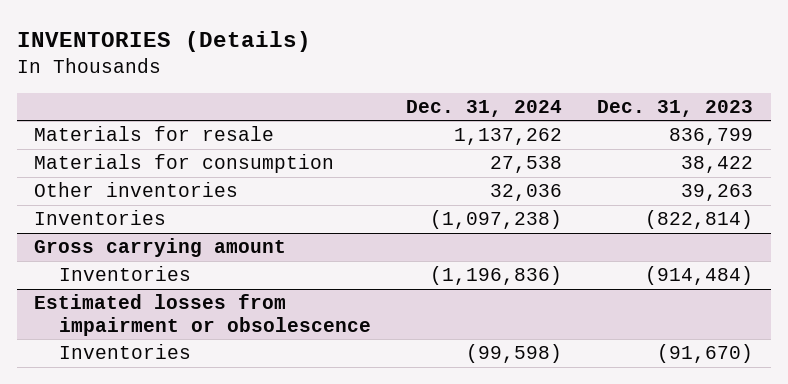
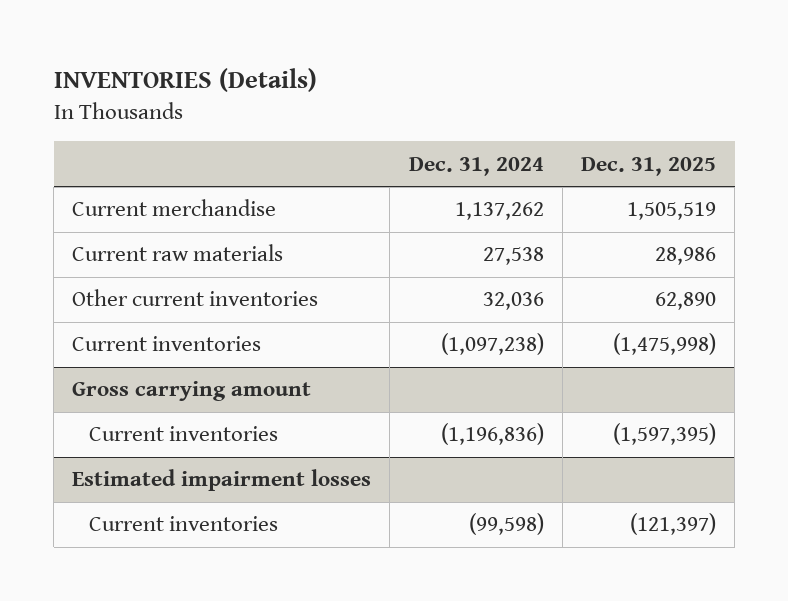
- | Dec. 31, 2024 | Dec. 31, 2023
+ | Dec. 31, 2024 | Dec. 31, 2025
- Materials for resale | 1,137,262 | 836,799
- Materials for consumption | 27,538 | 38,422
- Other inventories | 32,036 | 39,263
- Inventories | (1,097,238) | (822,814)
+ Current merchandise | 1,137,262 | 1,505,519
+ Current raw materials | 27,538 | 28,986
+ Other current inventories | 32,036 | 62,890
+ Current inventories | (1,097,238) | (1,475,998)
@ Gross carrying amount
- Inventories | (1,196,836) | (914,484)
- Estimated losses from impairment or obsolescence
- Inventories | (99,598) | (91,670)
@ Gross carrying amount
+ Current inventories | (1,196,836) | (1,597,395)
+ Estimated impairment losses
+ Current inventories | (99,598) | (121,397)

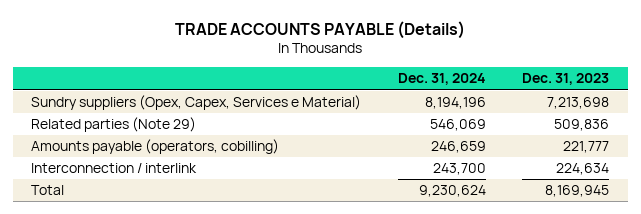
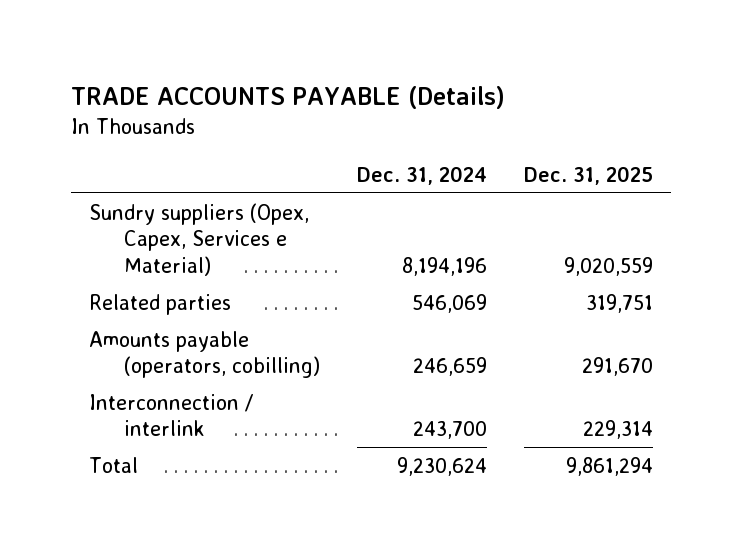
- | Dec. 31, 2024 | Dec. 31, 2023
+ | Dec. 31, 2024 | Dec. 31, 2025
- Related parties (Note 29) | 546,069 | 509,836
+ Related parties | 546,069 | 319,751

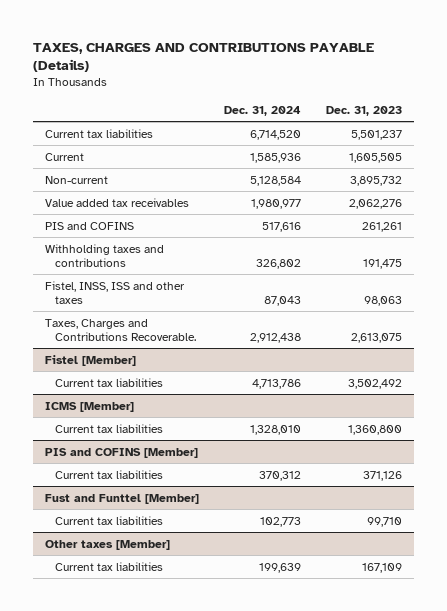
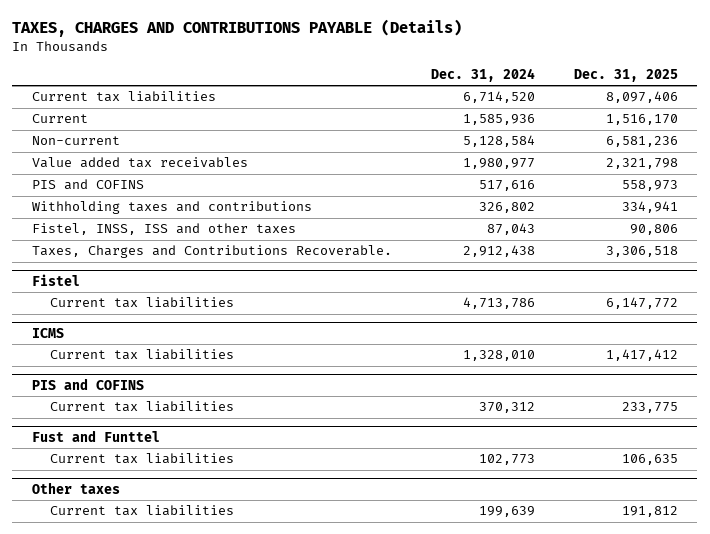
- | Dec. 31, 2024 | Dec. 31, 2023
+ | Dec. 31, 2024 | Dec. 31, 2025
- Fistel [Member]
+ Fistel
- ICMS [Member]
+ ICMS
- PIS and COFINS [Member]
+ PIS and COFINS
- Fust and Funttel [Member]
+ Fust and Funttel
- Other taxes [Member]
+ Other taxes

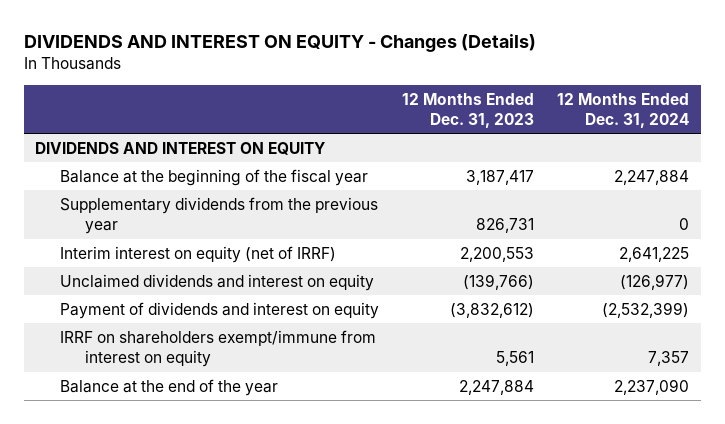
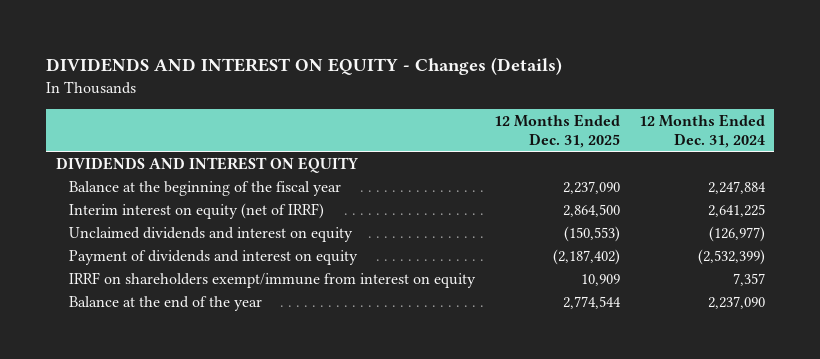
- | 12 Months Ended Dec. 31, 2023 | 12 Months Ended Dec. 31, 2024
+ | 12 Months Ended Dec. 31, 2025 | 12 Months Ended Dec. 31, 2024
- Supplementary dividends from the previous year | 826,731 | 0

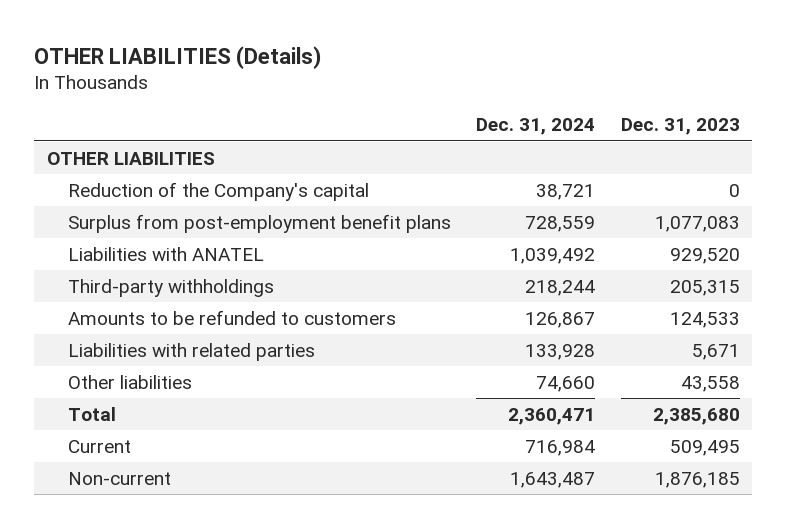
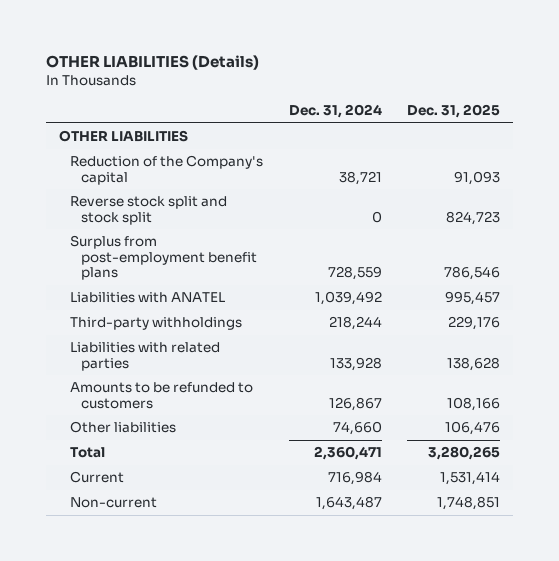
- | Dec. 31, 2024 | Dec. 31, 2023
+ | Dec. 31, 2024 | Dec. 31, 2025
+ Reverse stock split and stock split | 0 | 824,723
moved down: Amounts to be refunded to customers | 126,867 | 108,166

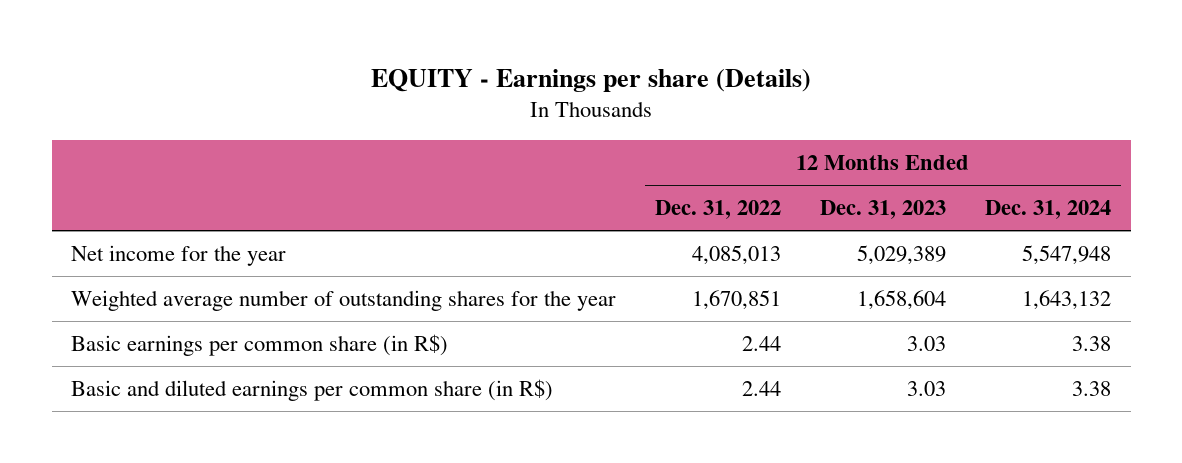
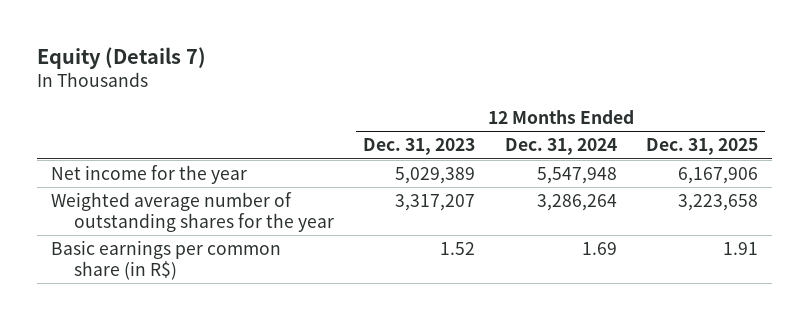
- EQUITY - Earnings per share (Details)
+ Equity (Details 7)
- | 12 Months Ended Dec. 31, 2022 | 12 Months Ended Dec. 31, 2023 | 12 Months Ended Dec. 31, 2024
+ | 12 Months Ended Dec. 31, 2023 | 12 Months Ended Dec. 31, 2024 | 12 Months Ended Dec. 31, 2025
- Weighted average number of outstanding shares for the year | 1,670,851 | 1,658,604 | 1,643,132
- Basic earnings per common share (in R$) | 2.44 | 3.03 | 3.38
- Basic and diluted earnings per common share (in R$) | 2.44 | 3.03 | 3.38
+ Weighted average number of outstanding shares for the year | 3,317,207 | 3,286,264 | 3,223,658
+ Basic earnings per common share (in R$) | 1.52 | 1.69 | 1.91

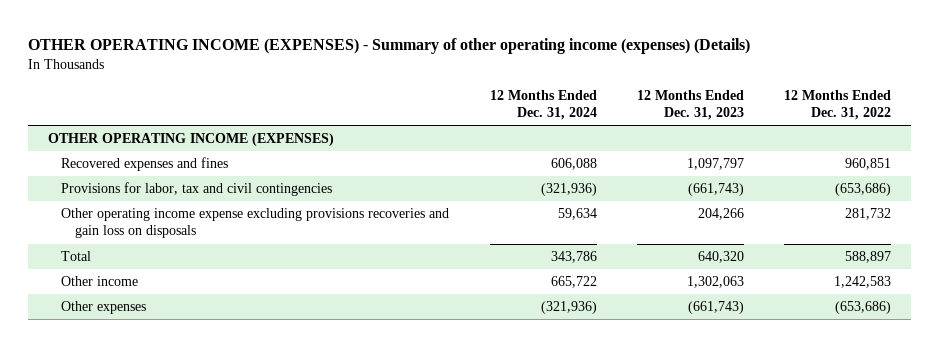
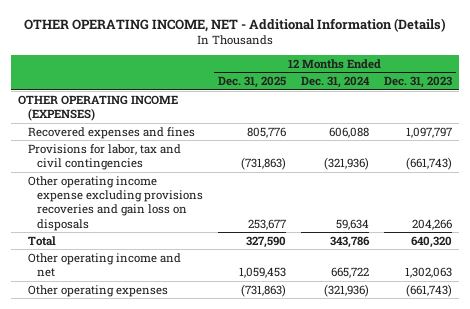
- OTHER OPERATING INCOME (EXPENSES) - Summary of other operating income (expenses) (Details)
+ OTHER OPERATING INCOME, NET - Additional Information (Details)
- | 12 Months Ended Dec. 31, 2024 | 12 Months Ended Dec. 31, 2023 | 12 Months Ended Dec. 31, 2022
+ | 12 Months Ended Dec. 31, 2025 | 12 Months Ended Dec. 31, 2024 | 12 Months Ended Dec. 31, 2023
- Other income | 665,722 | 1,302,063 | 1,242,583
- Other expenses | (321,936) | (661,743) | (653,686)
+ Other operating income and net | 1,059,453 | 665,722 | 1,302,063
+ Other operating expenses | (731,863) | (321,936) | (661,743)

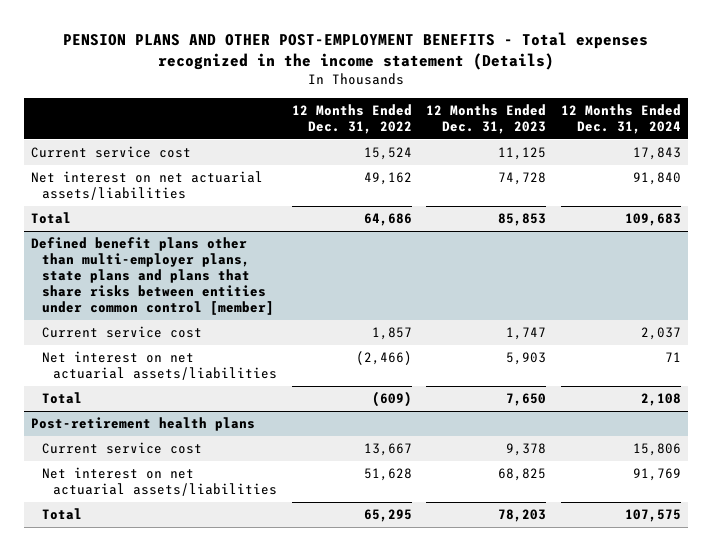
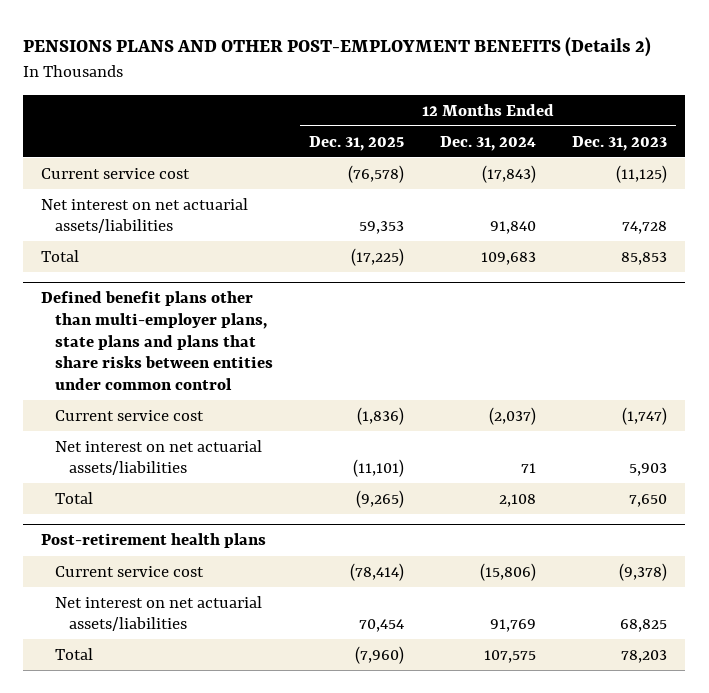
- PENSION PLANS AND OTHER POST-EMPLOYMENT BENEFITS - Total expenses recognized in the income statement (Details)
+ PENSIONS PLANS AND OTHER POST-EMPLOYMENT BENEFITS (Details 2)
- | 12 Months Ended Dec. 31, 2022 | 12 Months Ended Dec. 31, 2023 | 12 Months Ended Dec. 31, 2024
+ | 12 Months Ended Dec. 31, 2025 | 12 Months Ended Dec. 31, 2024 | 12 Months Ended Dec. 31, 2023
- Current service cost | 15,524 | 11,125 | 17,843
+ Current service cost | (76,578) | (17,843) | (11,125)
- Defined benefit plans other than multi-employer plans, state plans and plans that share risks between entities under common control [member]
- Current service cost | 1,857 | 1,747 | 2,037
+ Defined benefit plans other than multi-employer plans, state plans and plans that share risks between entities under common control
+ Current service cost | (1,836) | (2,037) | (1,747)
@ Post-retirement health plans
- Current service cost | 13,667 | 9,378 | 15,806
+ Current service cost | (78,414) | (15,806) | (9,378)

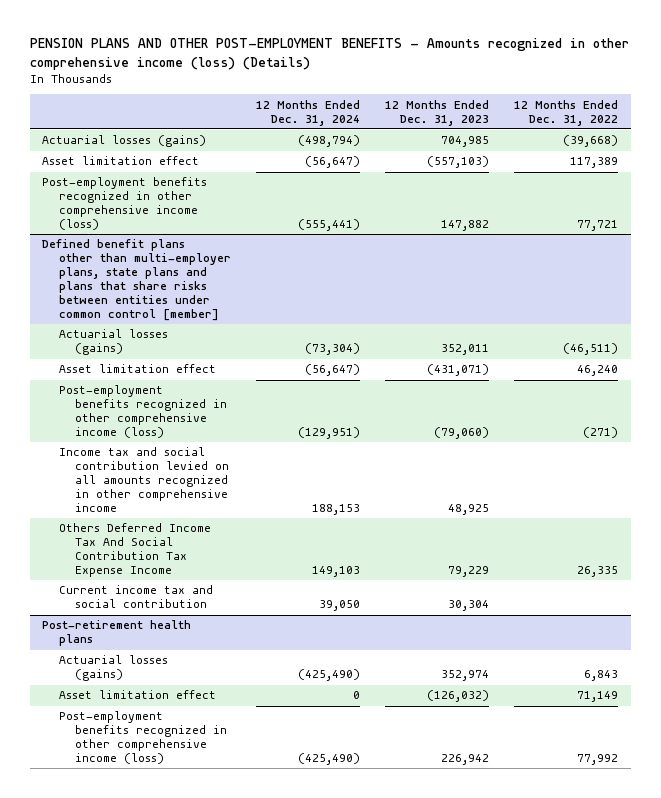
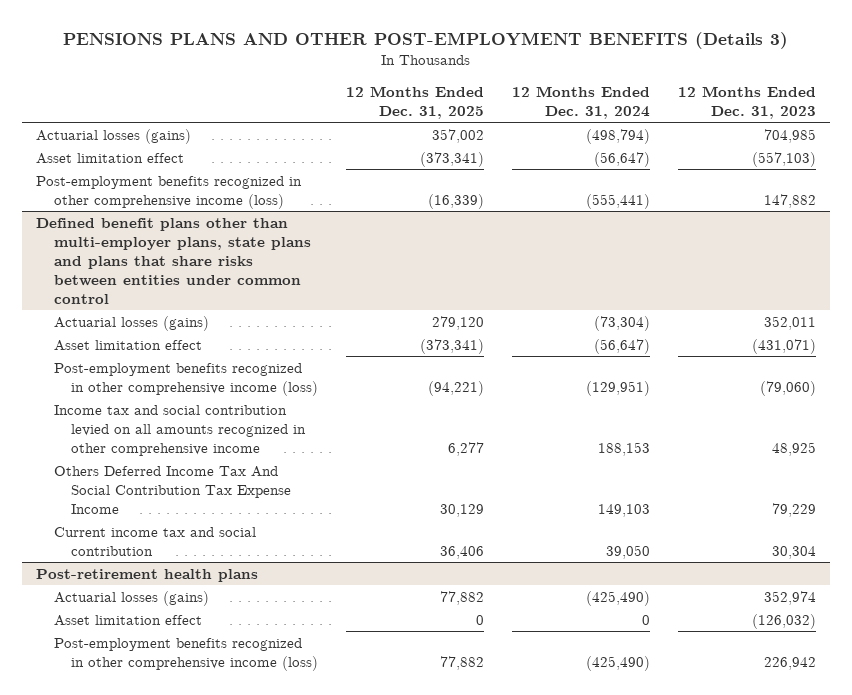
- PENSION PLANS AND OTHER POST-EMPLOYMENT BENEFITS - Amounts recognized in other comprehensive income (loss) (Details)
+ PENSIONS PLANS AND OTHER POST-EMPLOYMENT BENEFITS (Details 3)
- | 12 Months Ended Dec. 31, 2024 | 12 Months Ended Dec. 31, 2023 | 12 Months Ended Dec. 31, 2022
+ | 12 Months Ended Dec. 31, 2025 | 12 Months Ended Dec. 31, 2024 | 12 Months Ended Dec. 31, 2023
- Defined benefit plans other than multi-employer plans, state plans and plans that share risks between entities under common control [member]
+ Defined benefit plans other than multi-employer plans, state plans and plans that share risks between entities under common control

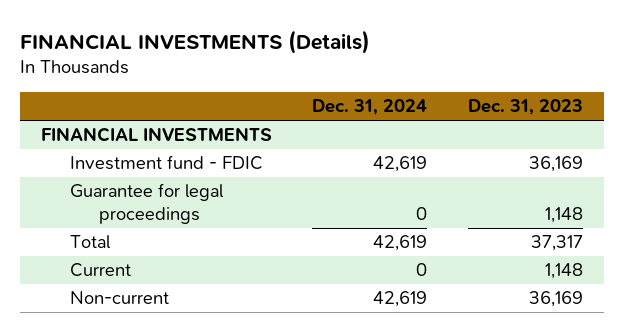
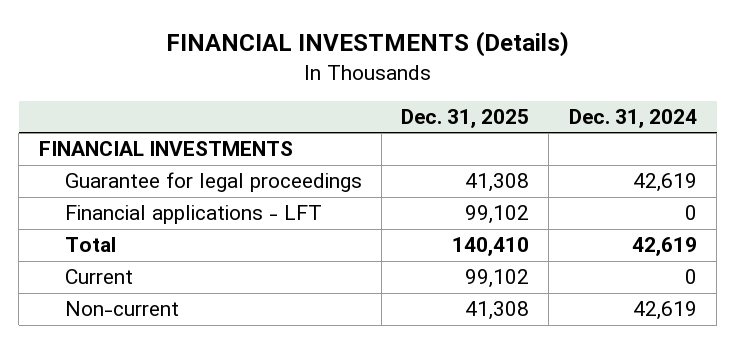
- | Dec. 31, 2024 | Dec. 31, 2023
+ | Dec. 31, 2025 | Dec. 31, 2024
- Investment fund - FDIC | 42,619 | 36,169
- Guarantee for legal proceedings | 0 | 1,148
+ Guarantee for legal proceedings | 41,308 | 42,619
+ Financial applications - LFT | 99,102 | 0

